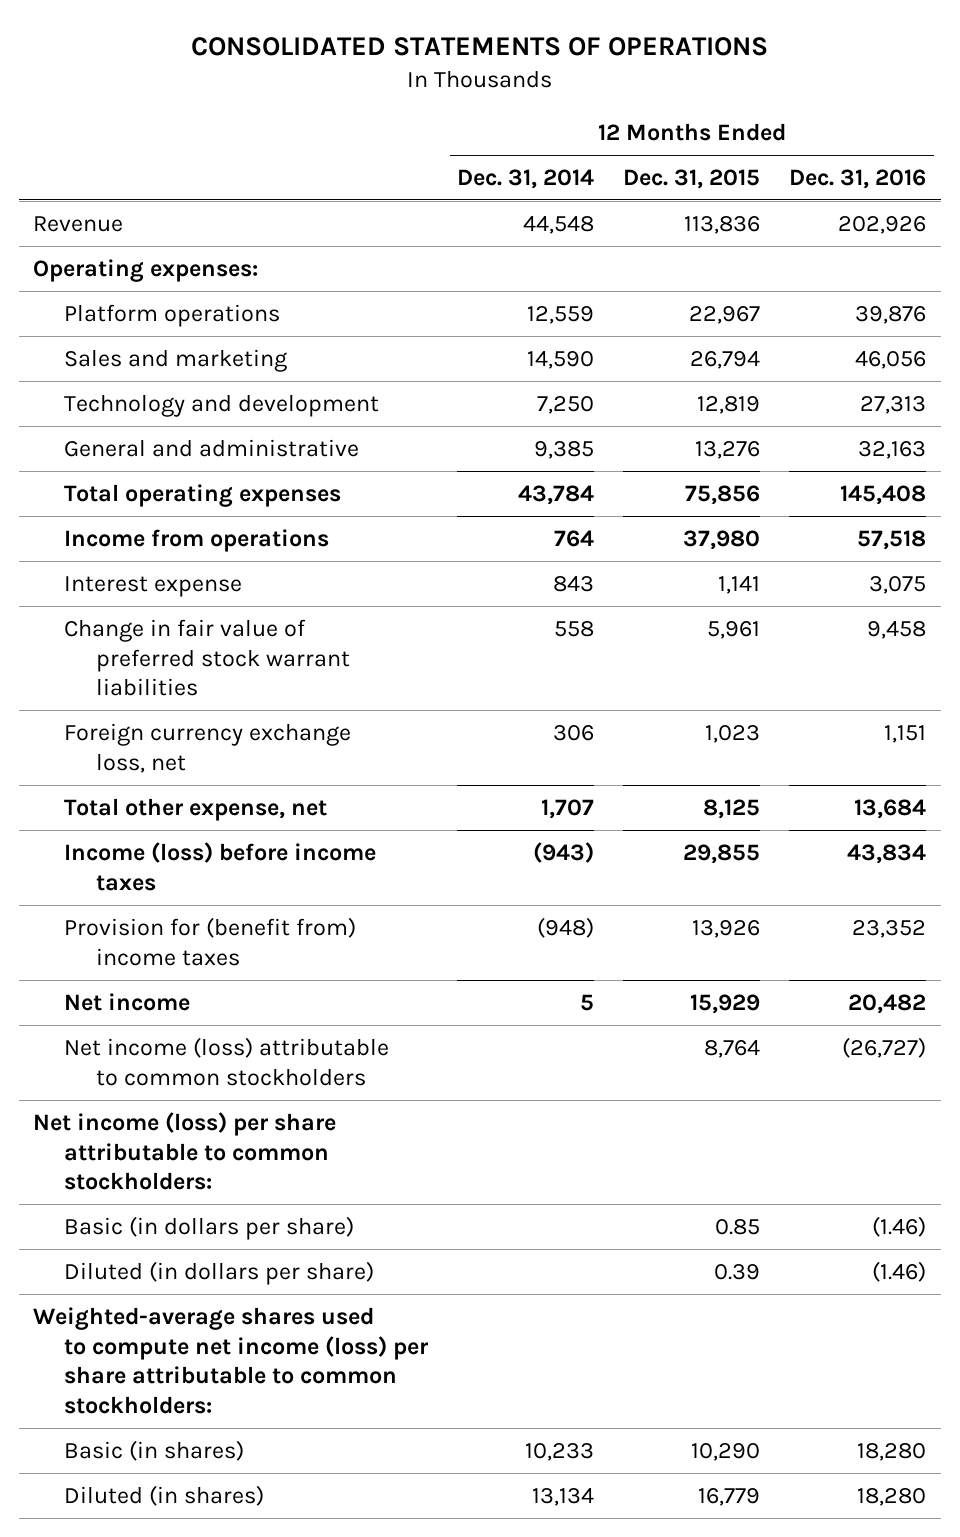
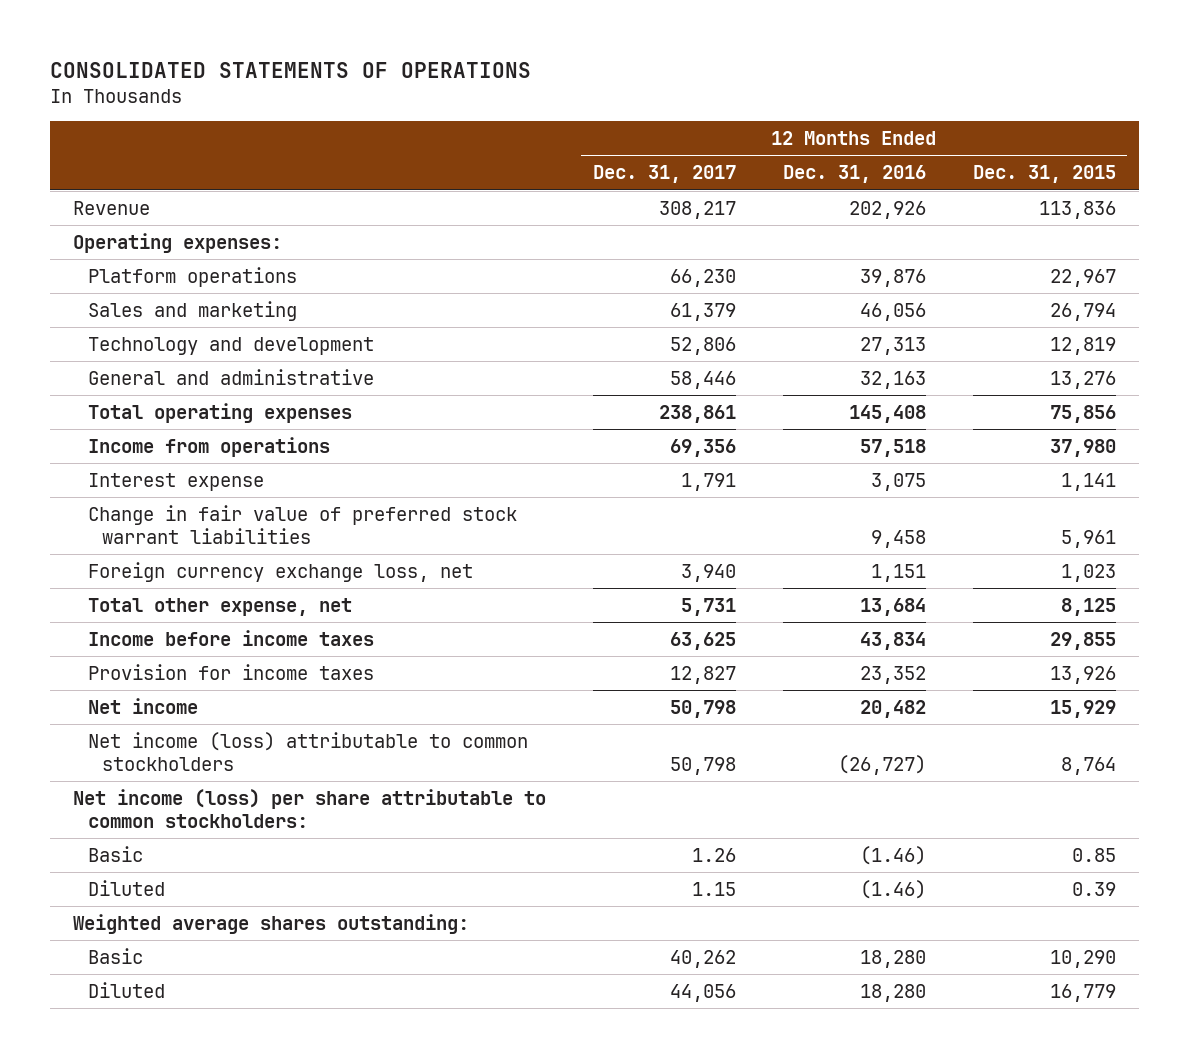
- | 12 Months Ended Dec. 31, 2014 | 12 Months Ended Dec. 31, 2015 | 12 Months Ended Dec. 31, 2016
+ | 12 Months Ended Dec. 31, 2017 | 12 Months Ended Dec. 31, 2016 | 12 Months Ended Dec. 31, 2015
- Income (loss) before income taxes | (943) | 29,855 | 43,834
- Provision for (benefit from) income taxes | (948) | 13,926 | 23,352
+ Income before income taxes | 63,625 | 43,834 | 29,855
+ Provision for income taxes | 12,827 | 23,352 | 13,926
- Basic (in dollars per share) | | 0.85 | (1.46)
- Diluted (in dollars per share) | | 0.39 | (1.46)
- Weighted-average shares used to compute net income (loss) per share attributable to common stockholders:
- Basic (in shares) | 10,233 | 10,290 | 18,280
- Diluted (in shares) | 13,134 | 16,779 | 18,280
+ Basic | 1.26 | (1.46) | 0.85
+ Diluted | 1.15 | (1.46) | 0.39
+ Weighted average shares outstanding:
+ Basic | 40,262 | 18,280 | 10,290
+ Diluted | 44,056 | 18,280 | 16,779

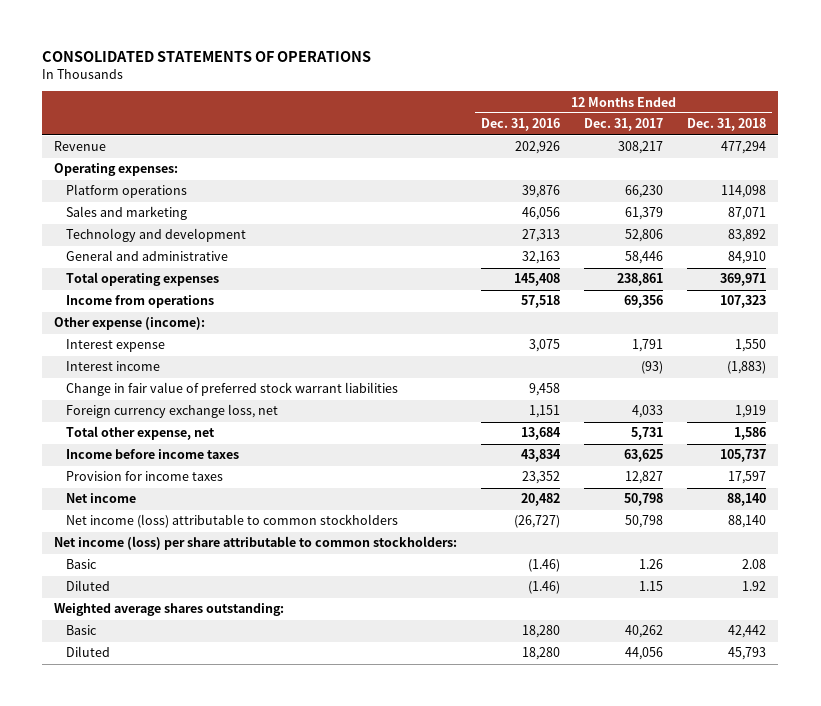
- | 12 Months Ended Dec. 31, 2017 | 12 Months Ended Dec. 31, 2016 | 12 Months Ended Dec. 31, 2015
+ | 12 Months Ended Dec. 31, 2016 | 12 Months Ended Dec. 31, 2017 | 12 Months Ended Dec. 31, 2018
+ Other expense (income):
+ Interest income | | (93) | (1,883)
- Foreign currency exchange loss, net | 3,940 | 1,151 | 1,023
+ Foreign currency exchange loss, net | 1,151 | 4,033 | 1,919

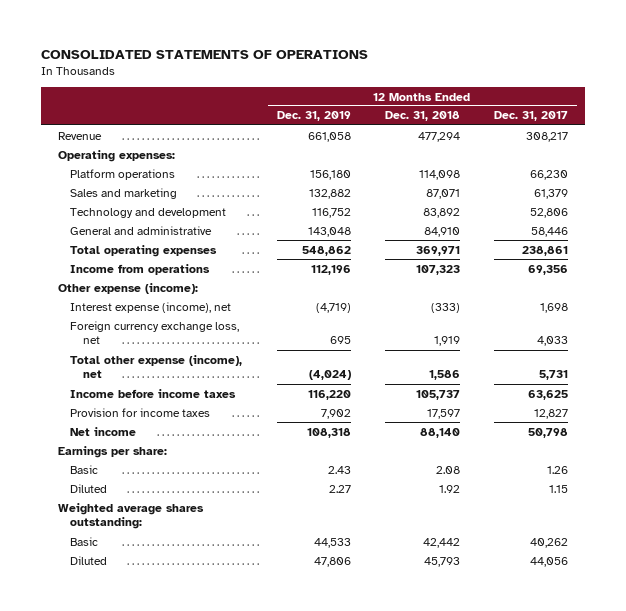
- | 12 Months Ended Dec. 31, 2016 | 12 Months Ended Dec. 31, 2017 | 12 Months Ended Dec. 31, 2018
+ | 12 Months Ended Dec. 31, 2019 | 12 Months Ended Dec. 31, 2018 | 12 Months Ended Dec. 31, 2017
- Interest expense | 3,075 | 1,791 | 1,550
- Interest income | | (93) | (1,883)
- Change in fair value of preferred stock warrant liabilities | 9,458 | |
+ Interest expense (income), net | (4,719) | (333) | 1,698
- Total other expense, net | 13,684 | 5,731 | 1,586
+ Total other expense (income), net | (4,024) | 1,586 | 5,731
- Net income (loss) attributable to common stockholders | (26,727) | 50,798 | 88,140
- Net income (loss) per share attributable to common stockholders:
+ Earnings per share:

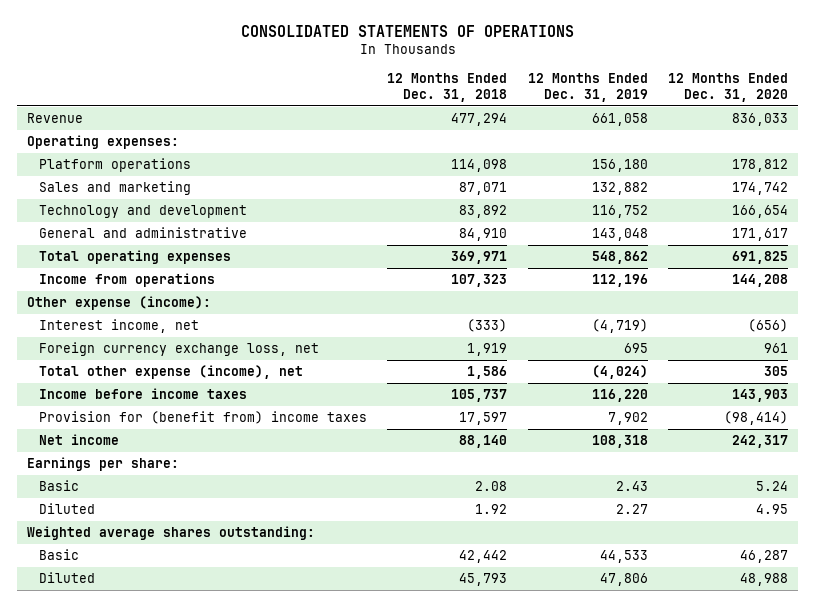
- | 12 Months Ended Dec. 31, 2019 | 12 Months Ended Dec. 31, 2018 | 12 Months Ended Dec. 31, 2017
+ | 12 Months Ended Dec. 31, 2018 | 12 Months Ended Dec. 31, 2019 | 12 Months Ended Dec. 31, 2020
- Interest expense (income), net | (4,719) | (333) | 1,698
+ Interest income, net | (333) | (4,719) | (656)
- Provision for income taxes | 7,902 | 17,597 | 12,827
+ Provision for (benefit from) income taxes | 17,597 | 7,902 | (98,414)

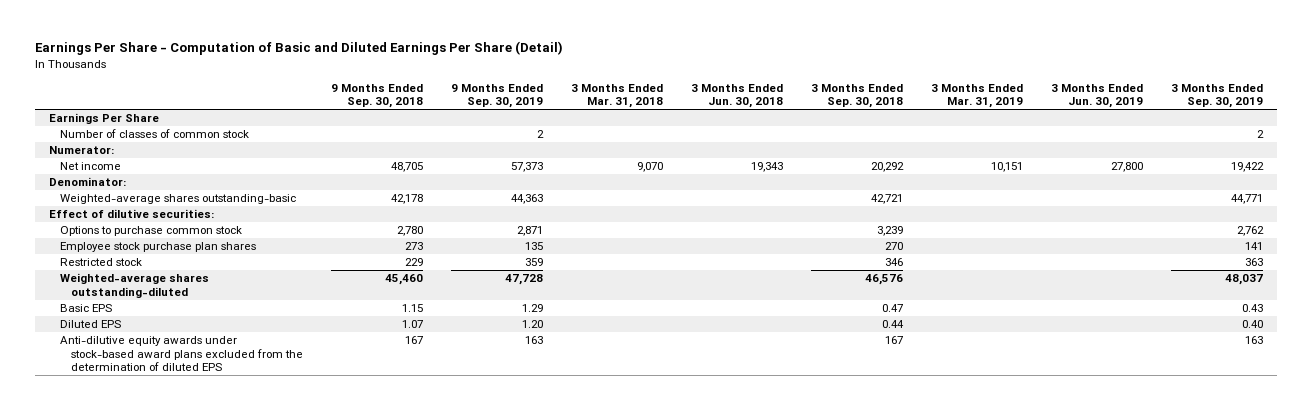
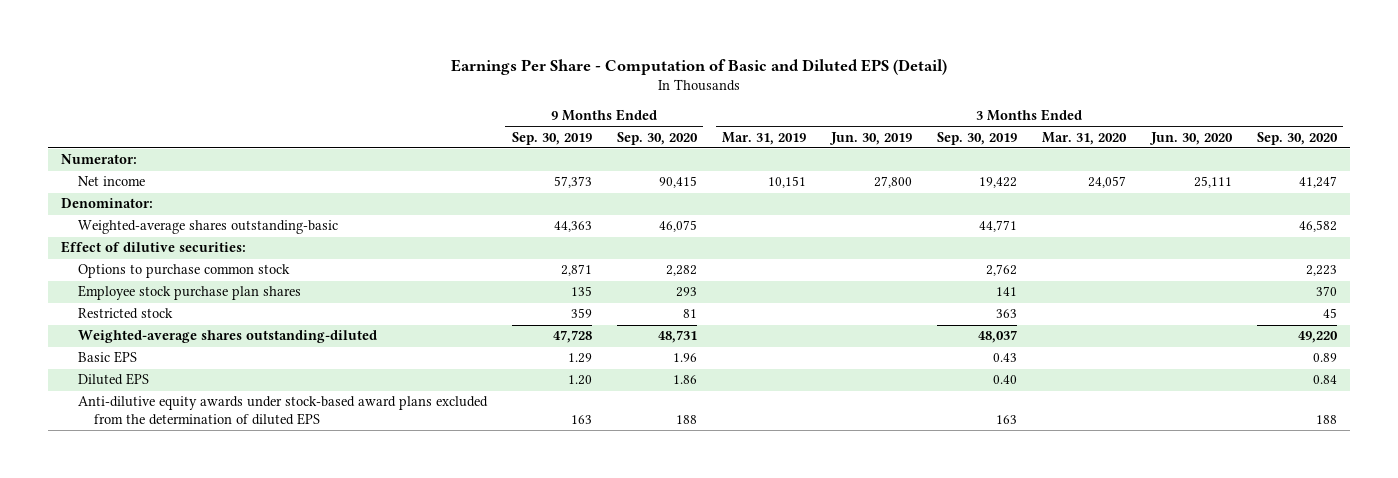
- Earnings Per Share - Computation of Basic and Diluted Earnings Per Share (Detail)
+ Earnings Per Share - Computation of Basic and Diluted EPS (Detail)
- | 9 Months Ended Sep. 30, 2018 | 9 Months Ended Sep. 30, 2019 | 3 Months Ended Mar. 31, 2018 | 3 Months Ended Jun. 30, 2018 | 3 Months Ended Sep. 30, 2018 | 3 Months Ended Mar. 31, 2019 | 3 Months Ended Jun. 30, 2019 | 3 Months Ended Sep. 30, 2019
+ | 9 Months Ended Sep. 30, 2019 | 9 Months Ended Sep. 30, 2020 | 3 Months Ended Mar. 31, 2019 | 3 Months Ended Jun. 30, 2019 | 3 Months Ended Sep. 30, 2019 | 3 Months Ended Mar. 31, 2020 | 3 Months Ended Jun. 30, 2020 | 3 Months Ended Sep. 30, 2020
- Earnings Per Share
- Number of classes of common stock | | 2 | | | | | | 2

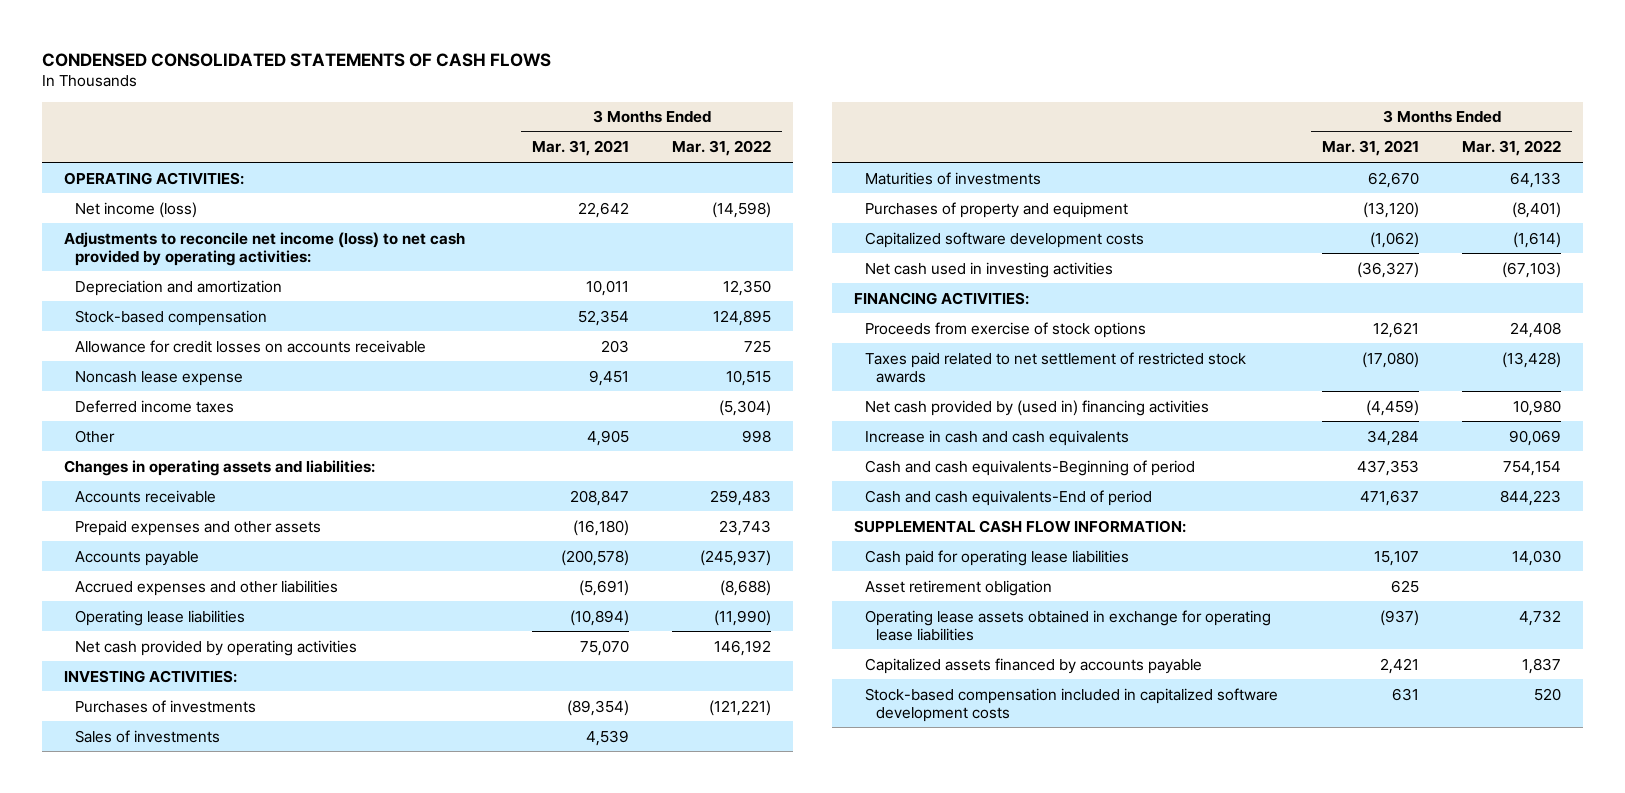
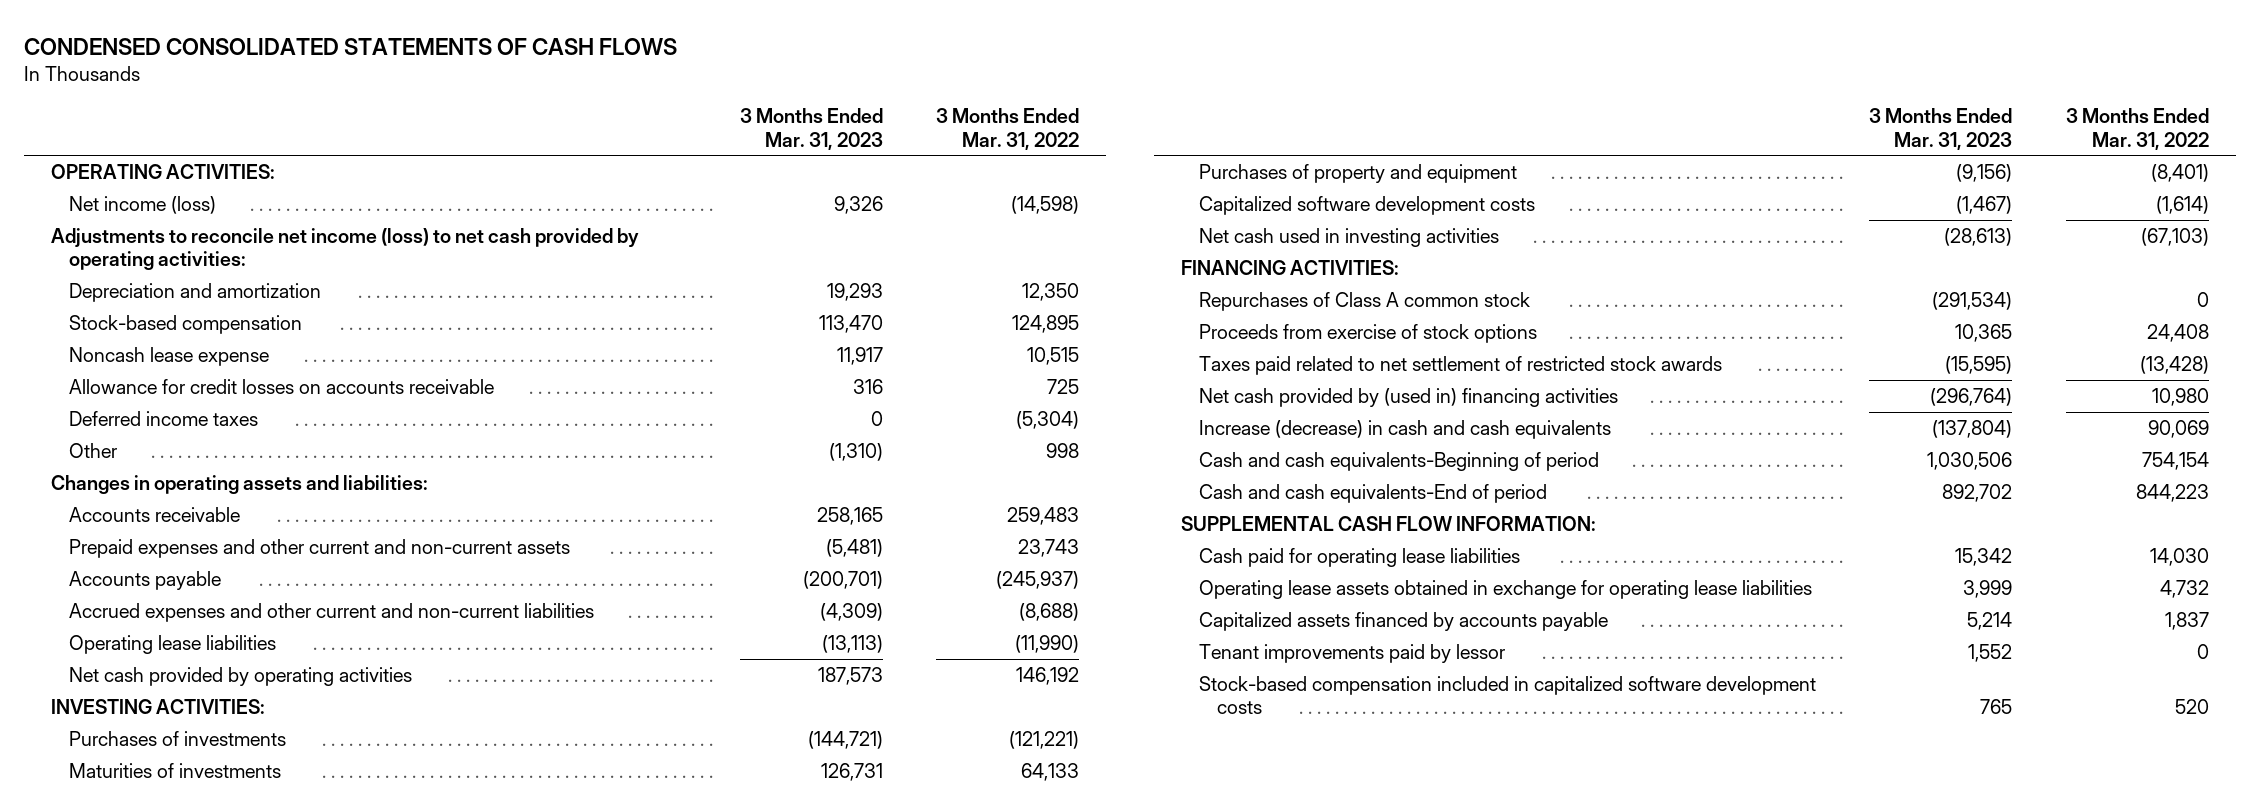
- | 3 Months Ended Mar. 31, 2021 | 3 Months Ended Mar. 31, 2022
+ | 3 Months Ended Mar. 31, 2023 | 3 Months Ended Mar. 31, 2022
moved down: Allowance for credit losses on accounts receivable | 316 | 725
- Prepaid expenses and other assets | (16,180) | 23,743
+ Prepaid expenses and other current and non-current assets | (5,481) | 23,743
- Accrued expenses and other liabilities | (5,691) | (8,688)
+ Accrued expenses and other current and non-current liabilities | (4,309) | (8,688)
- Sales of investments | 4,539 |
+ Repurchases of Class A common stock | (291,534) | 0
- Increase in cash and cash equivalents | 34,284 | 90,069
+ Increase (decrease) in cash and cash equivalents | (137,804) | 90,069
- Asset retirement obligation | 625 |
+ Tenant improvements paid by lessor | 1,552 | 0

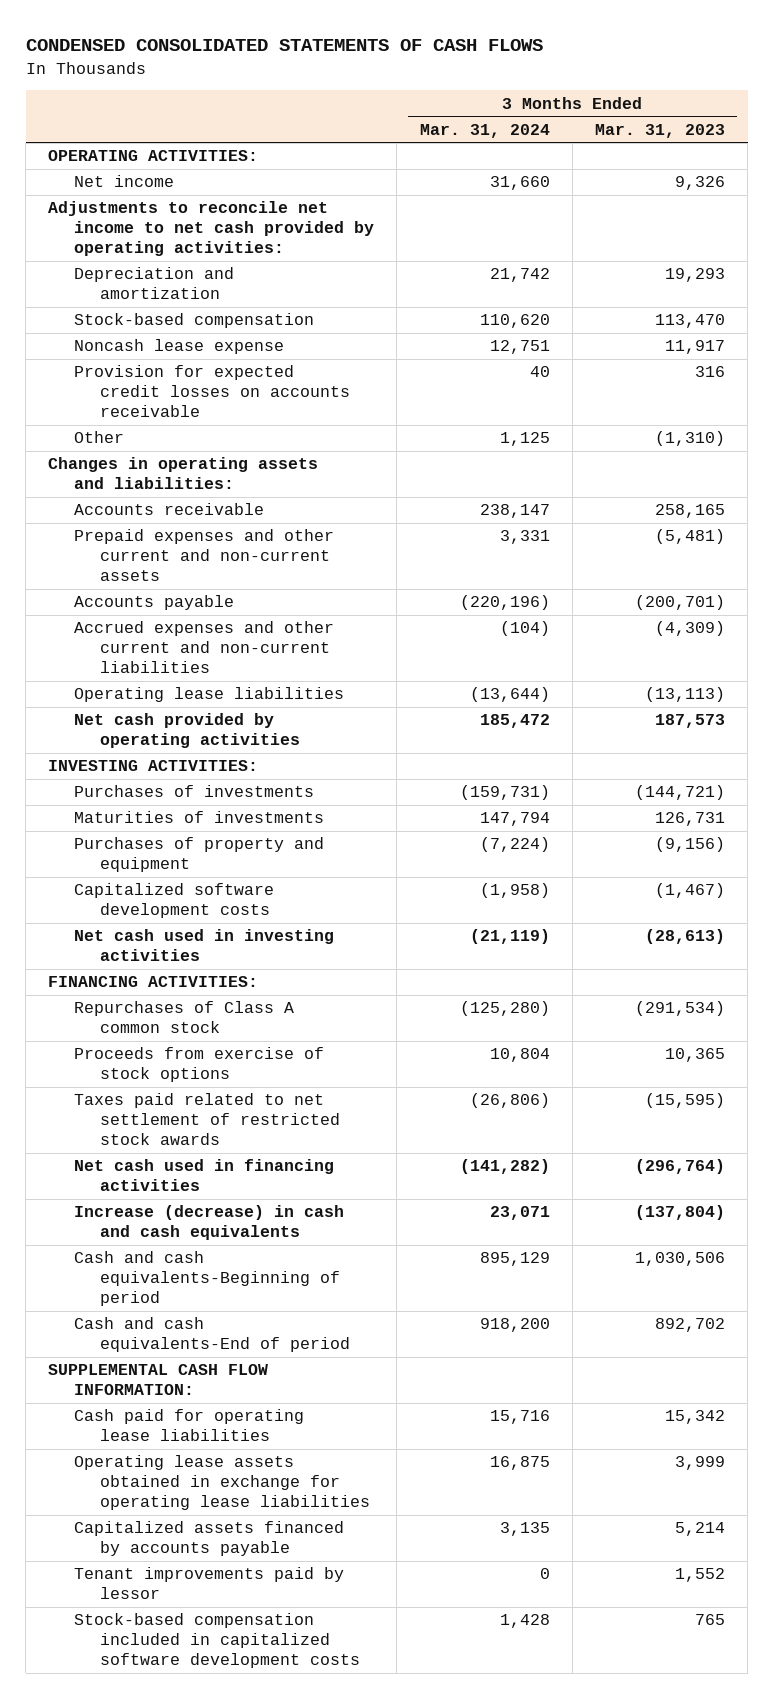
- | 3 Months Ended Mar. 31, 2023 | 3 Months Ended Mar. 31, 2022
+ | 3 Months Ended Mar. 31, 2024 | 3 Months Ended Mar. 31, 2023
- Net income (loss) | 9,326 | (14,598)
- Adjustments to reconcile net income (loss) to net cash provided by operating activities:
+ Net income | 31,660 | 9,326
+ Adjustments to reconcile net income to net cash provided by operating activities:
- Allowance for credit losses on accounts receivable | 316 | 725
- Deferred income taxes | 0 | (5,304)
+ Provision for expected credit losses on accounts receivable | 40 | 316
- Net cash provided by (used in) financing activities | (296,764) | 10,980
+ Net cash used in financing activities | (141,282) | (296,764)

